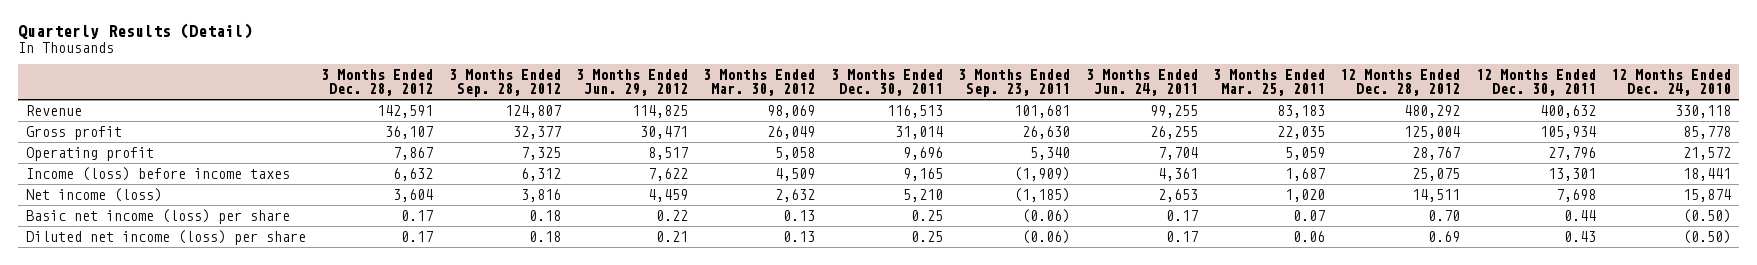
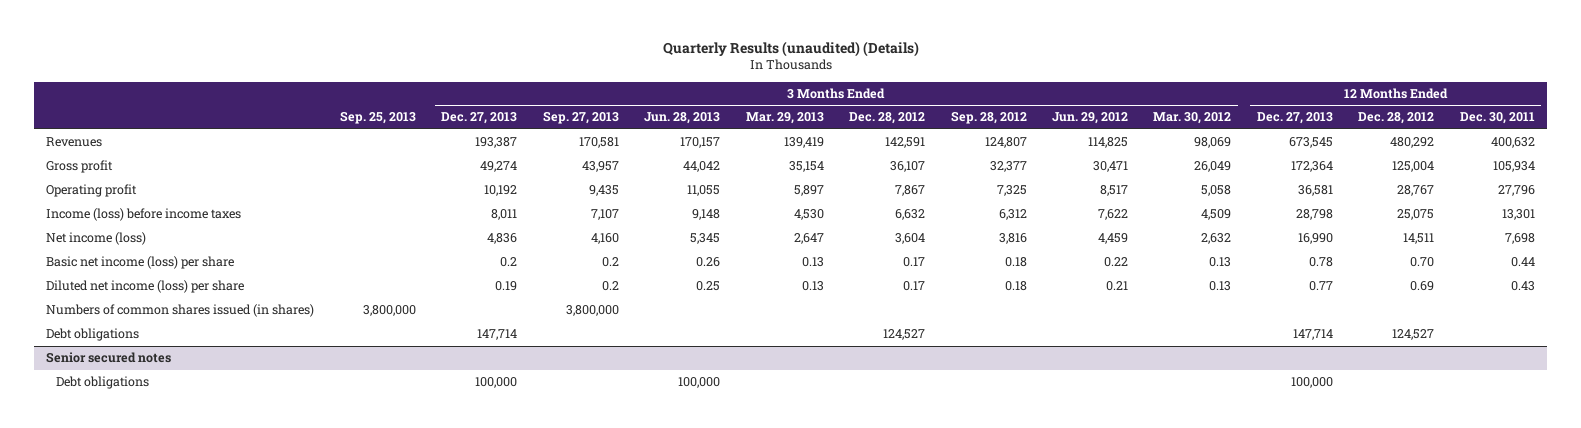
- Quarterly Results (Detail)
+ Quarterly Results (unaudited) (Details)
- | 3 Months Ended Dec. 28, 2012 | 3 Months Ended Sep. 28, 2012 | 3 Months Ended Jun. 29, 2012 | 3 Months Ended Mar. 30, 2012 | 3 Months Ended Dec. 30, 2011 | 3 Months Ended Sep. 23, 2011 | 3 Months Ended Jun. 24, 2011 | 3 Months Ended Mar. 25, 2011 | 12 Months Ended Dec. 28, 2012 | 12 Months Ended Dec. 30, 2011 | 12 Months Ended Dec. 24, 2010
+ | Sep. 25, 2013 | 3 Months Ended Dec. 27, 2013 | 3 Months Ended Sep. 27, 2013 | 3 Months Ended Jun. 28, 2013 | 3 Months Ended Mar. 29, 2013 | 3 Months Ended Dec. 28, 2012 | 3 Months Ended Sep. 28, 2012 | 3 Months Ended Jun. 29, 2012 | 3 Months Ended Mar. 30, 2012 | 12 Months Ended Dec. 27, 2013 | 12 Months Ended Dec. 28, 2012 | 12 Months Ended Dec. 30, 2011
- Revenue | 142,591 | 124,807 | 114,825 | 98,069 | 116,513 | 101,681 | 99,255 | 83,183 | 480,292 | 400,632 | 330,118
+ Revenues | | 193,387 | 170,581 | 170,157 | 139,419 | 142,591 | 124,807 | 114,825 | 98,069 | 673,545 | 480,292 | 400,632
+ Numbers of common shares issued (in shares) | 3,800,000 | | 3,800,000 | | | | | | | | |
+ Debt obligations | | 147,714 | | | | 124,527 | | | | 147,714 | 124,527 |
+ Senior secured notes
+ Debt obligations | | 100,000 | | 100,000 | | | | | | 100,000 | |

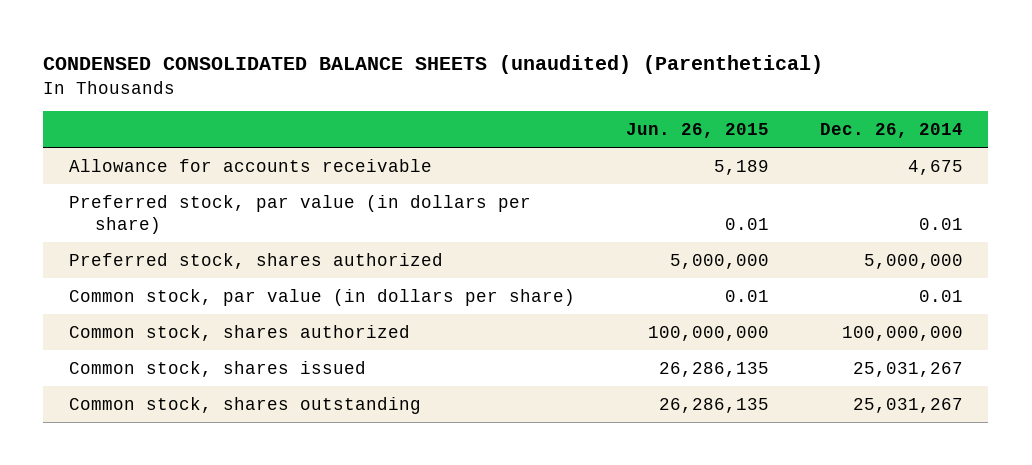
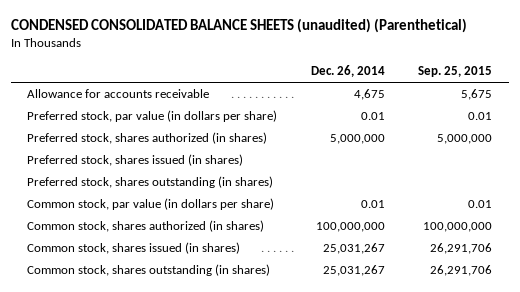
- | Jun. 26, 2015 | Dec. 26, 2014
+ | Dec. 26, 2014 | Sep. 25, 2015
- Preferred stock, shares authorized | 5,000,000 | 5,000,000
+ Preferred stock, shares authorized (in shares) | 5,000,000 | 5,000,000
+ Preferred stock, shares issued (in shares)
+ Preferred stock, shares outstanding (in shares)
- Common stock, shares authorized | 100,000,000 | 100,000,000
- Common stock, shares issued | 26,286,135 | 25,031,267
- Common stock, shares outstanding | 26,286,135 | 25,031,267
+ Common stock, shares authorized (in shares) | 100,000,000 | 100,000,000
+ Common stock, shares issued (in shares) | 25,031,267 | 26,291,706
+ Common stock, shares outstanding (in shares) | 25,031,267 | 26,291,706

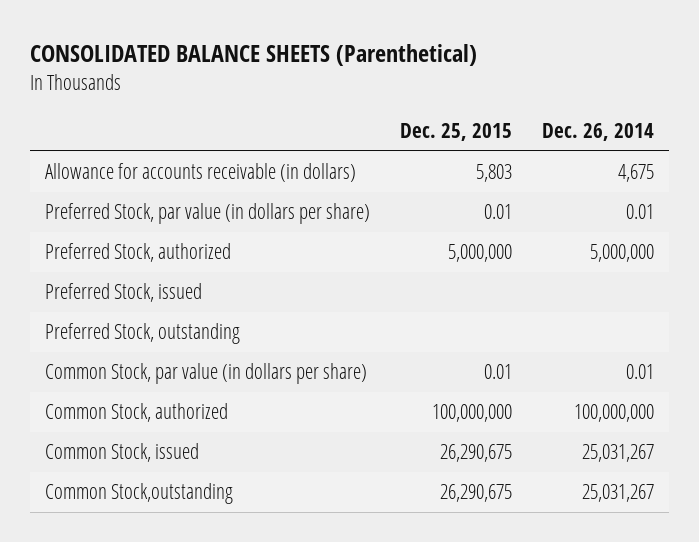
- CONDENSED CONSOLIDATED BALANCE SHEETS (unaudited) (Parenthetical)
+ CONSOLIDATED BALANCE SHEETS (Parenthetical)
- | Dec. 26, 2014 | Sep. 25, 2015
+ | Dec. 25, 2015 | Dec. 26, 2014
- Allowance for accounts receivable | 4,675 | 5,675
- Preferred stock, par value (in dollars per share) | 0.01 | 0.01
- Preferred stock, shares authorized (in shares) | 5,000,000 | 5,000,000
- Preferred stock, shares issued (in shares)
- Preferred stock, shares outstanding (in shares)
- Common stock, par value (in dollars per share) | 0.01 | 0.01
- Common stock, shares authorized (in shares) | 100,000,000 | 100,000,000
- Common stock, shares issued (in shares) | 25,031,267 | 26,291,706
- Common stock, shares outstanding (in shares) | 25,031,267 | 26,291,706
+ Allowance for accounts receivable (in dollars) | 5,803 | 4,675
+ Preferred Stock, par value (in dollars per share) | 0.01 | 0.01
+ Preferred Stock, authorized | 5,000,000 | 5,000,000
+ Preferred Stock, issued
+ Preferred Stock, outstanding
+ Common Stock, par value (in dollars per share) | 0.01 | 0.01
+ Common Stock, authorized | 100,000,000 | 100,000,000
+ Common Stock, issued | 26,290,675 | 25,031,267
+ Common Stock,outstanding | 26,290,675 | 25,031,267

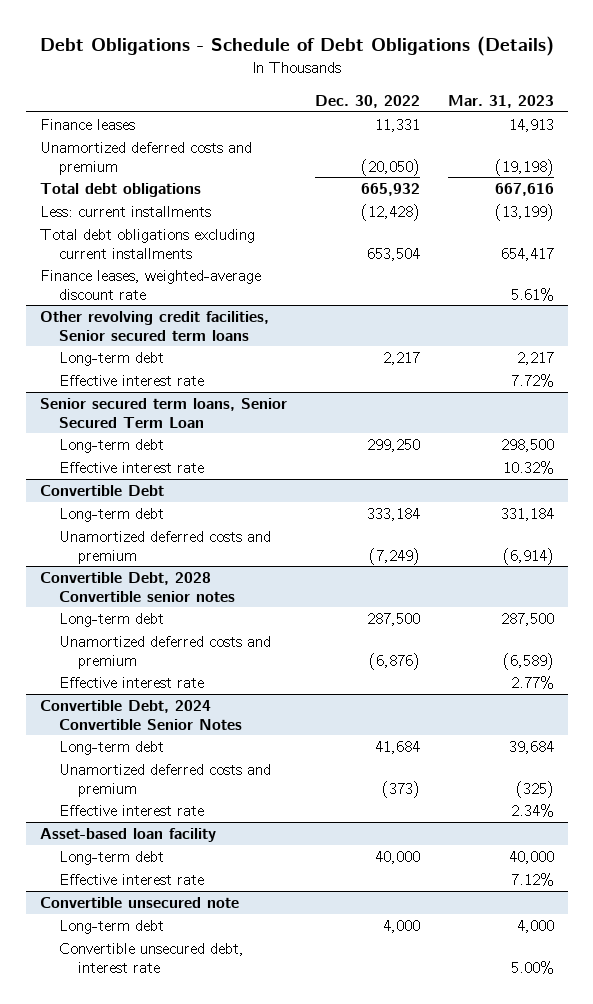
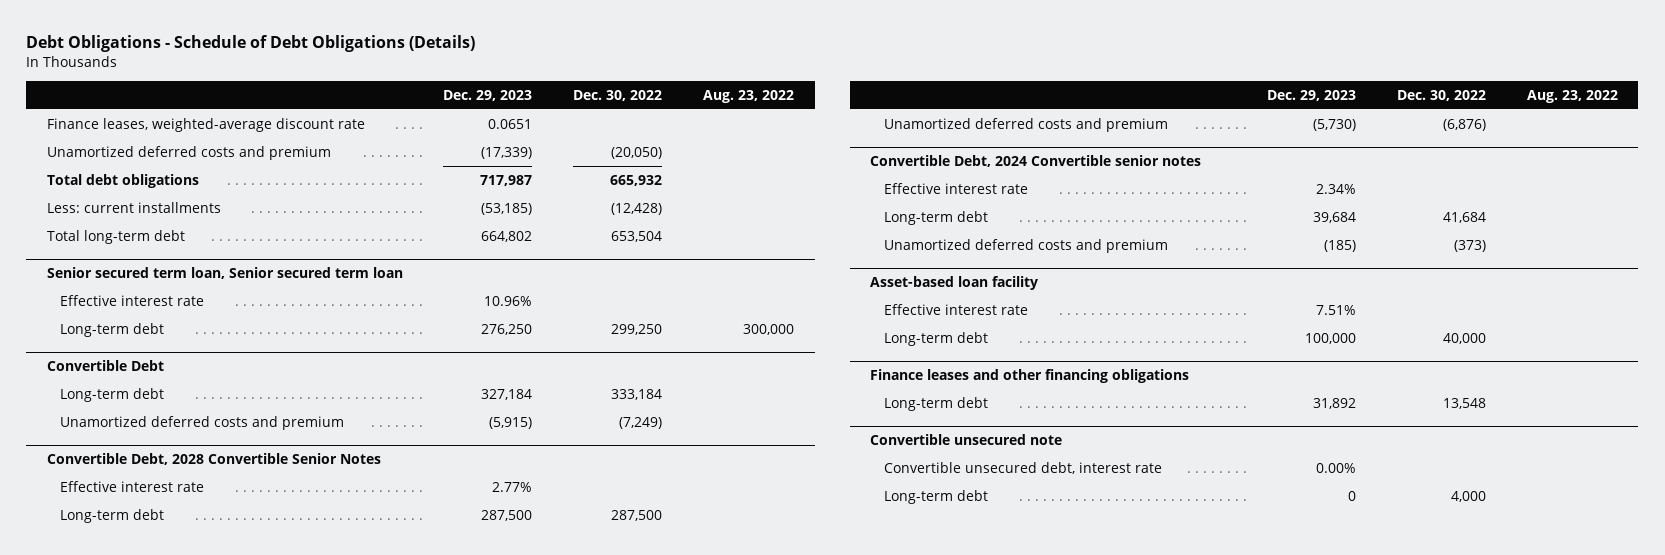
- | Dec. 30, 2022 | Mar. 31, 2023
+ | Dec. 29, 2023 | Dec. 30, 2022 | Aug. 23, 2022
- Finance leases | 11,331 | 14,913
moved up: Finance leases, weighted-average discount rate | 0.0651 | |
- Total debt obligations excluding current installments | 653,504 | 654,417
- Other revolving credit facilities, Senior secured term loans
- Long-term debt | 2,217 | 2,217
+ Total long-term debt | 664,802 | 653,504 |
+ Senior secured term loan, Senior secured term loan
- Senior secured term loans, Senior Secured Term Loan
- Effective interest rate | | 10.32%
- Convertible Debt, 2028 Convertible senior notes
+ Convertible Debt, 2028 Convertible Senior Notes
+ Effective interest rate | 2.77% | |
+ Convertible Debt, 2024 Convertible senior notes
- Convertible Debt, 2024 Convertible Senior Notes
- Effective interest rate | | 2.34%
@ Asset-based loan facility
moved down: Long-term debt | 100,000 | 40,000 |
+ Finance leases and other financing obligations
+ Long-term debt | 31,892 | 13,548 |
@ Convertible unsecured note
moved down: Long-term debt | 0 | 4,000 |

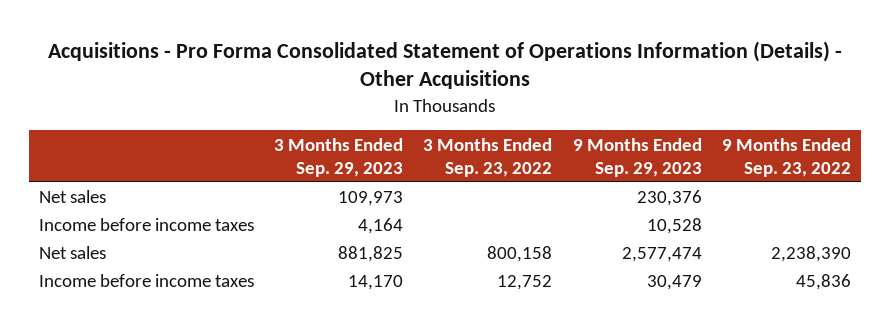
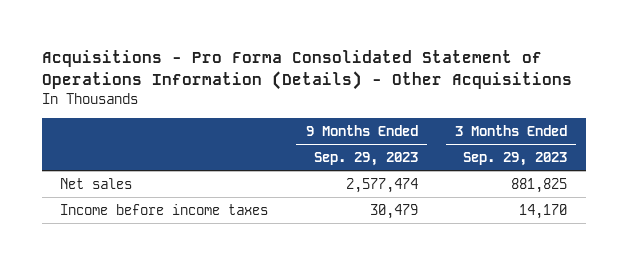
- | 3 Months Ended Sep. 29, 2023 | 3 Months Ended Sep. 23, 2022 | 9 Months Ended Sep. 29, 2023 | 9 Months Ended Sep. 23, 2022
+ | 9 Months Ended Sep. 29, 2023 | 3 Months Ended Sep. 29, 2023
- Net sales | 109,973 | | 230,376 |
- Income before income taxes | 4,164 | | 10,528 |

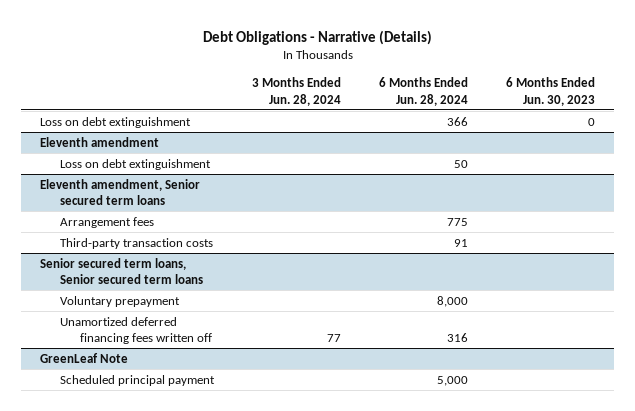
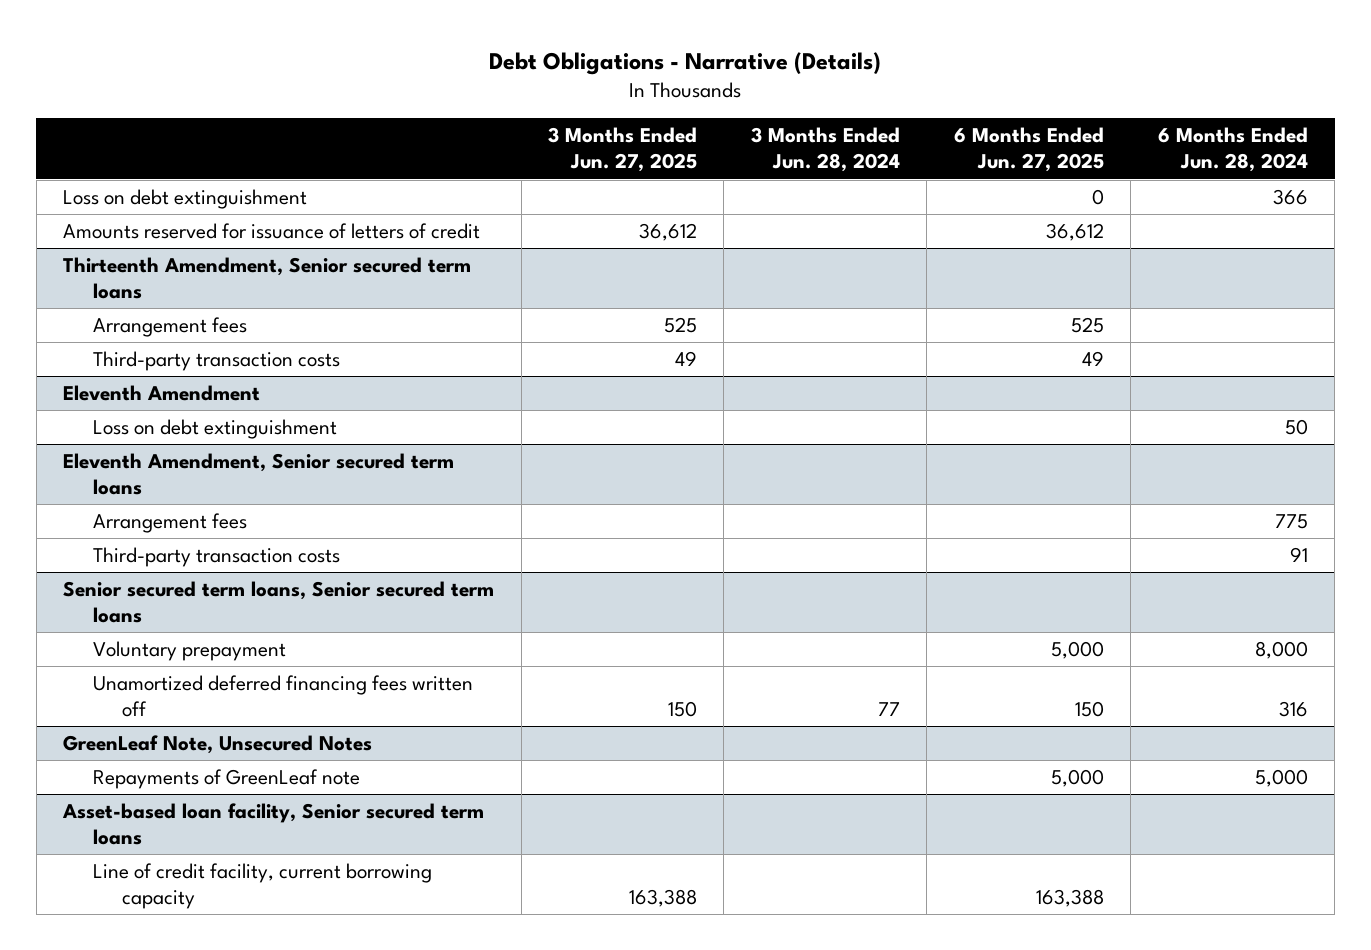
- | 3 Months Ended Jun. 28, 2024 | 6 Months Ended Jun. 28, 2024 | 6 Months Ended Jun. 30, 2023
+ | 3 Months Ended Jun. 27, 2025 | 3 Months Ended Jun. 28, 2024 | 6 Months Ended Jun. 27, 2025 | 6 Months Ended Jun. 28, 2024
- Eleventh amendment
+ Amounts reserved for issuance of letters of credit | 36,612 | | 36,612 |
+ Thirteenth Amendment, Senior secured term loans
+ Arrangement fees | 525 | | 525 |
+ Third-party transaction costs | 49 | | 49 |
+ Eleventh Amendment
- Eleventh amendment, Senior secured term loans
+ Eleventh Amendment, Senior secured term loans
- GreenLeaf Note
- Scheduled principal payment | | 5,000 |
+ GreenLeaf Note, Unsecured Notes
+ Repayments of GreenLeaf note | | | 5,000 | 5,000
+ Asset-based loan facility, Senior secured term loans
+ Line of credit facility, current borrowing capacity | 163,388 | | 163,388 |

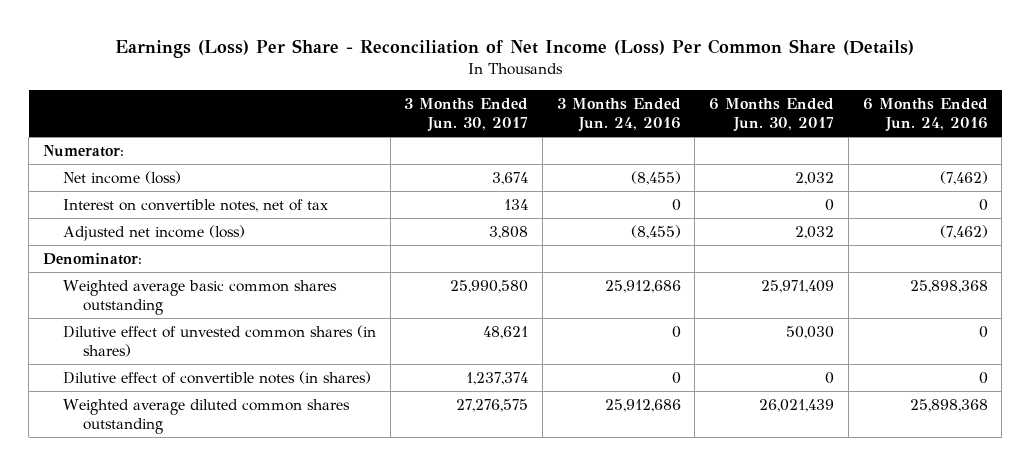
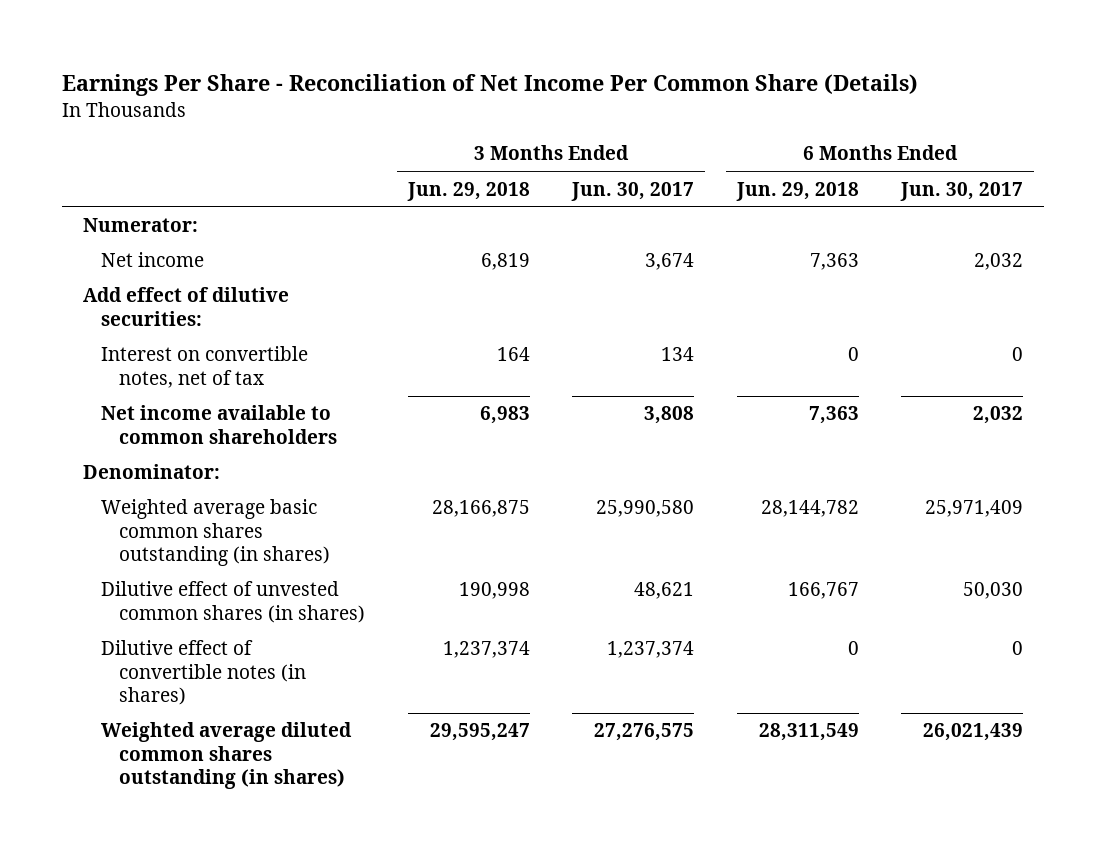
- Earnings (Loss) Per Share - Reconciliation of Net Income (Loss) Per Common Share (Details)
+ Earnings Per Share - Reconciliation of Net Income Per Common Share (Details)
- | 3 Months Ended Jun. 30, 2017 | 3 Months Ended Jun. 24, 2016 | 6 Months Ended Jun. 30, 2017 | 6 Months Ended Jun. 24, 2016
+ | 3 Months Ended Jun. 29, 2018 | 3 Months Ended Jun. 30, 2017 | 6 Months Ended Jun. 29, 2018 | 6 Months Ended Jun. 30, 2017
- Net income (loss) | 3,674 | (8,455) | 2,032 | (7,462)
+ Net income | 6,819 | 3,674 | 7,363 | 2,032
+ Add effect of dilutive securities:
- Adjusted net income (loss) | 3,808 | (8,455) | 2,032 | (7,462)
+ Net income available to common shareholders | 6,983 | 3,808 | 7,363 | 2,032
- Weighted average basic common shares outstanding | 25,990,580 | 25,912,686 | 25,971,409 | 25,898,368
+ Weighted average basic common shares outstanding (in shares) | 28,166,875 | 25,990,580 | 28,144,782 | 25,971,409
- Weighted average diluted common shares outstanding | 27,276,575 | 25,912,686 | 26,021,439 | 25,898,368
+ Weighted average diluted common shares outstanding (in shares) | 29,595,247 | 27,276,575 | 28,311,549 | 26,021,439

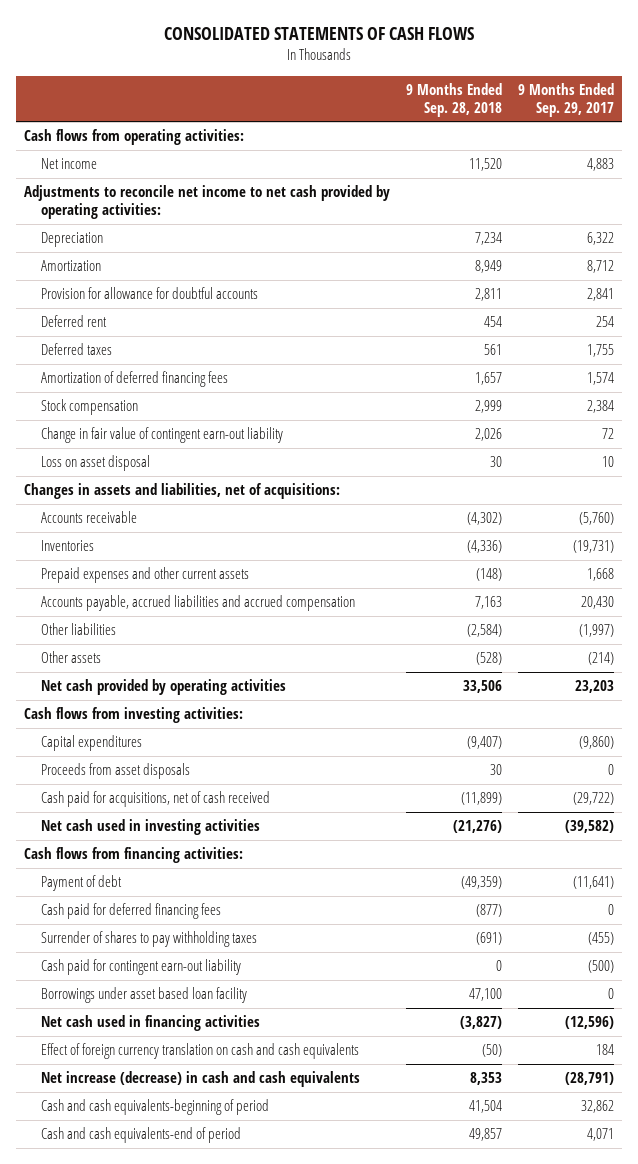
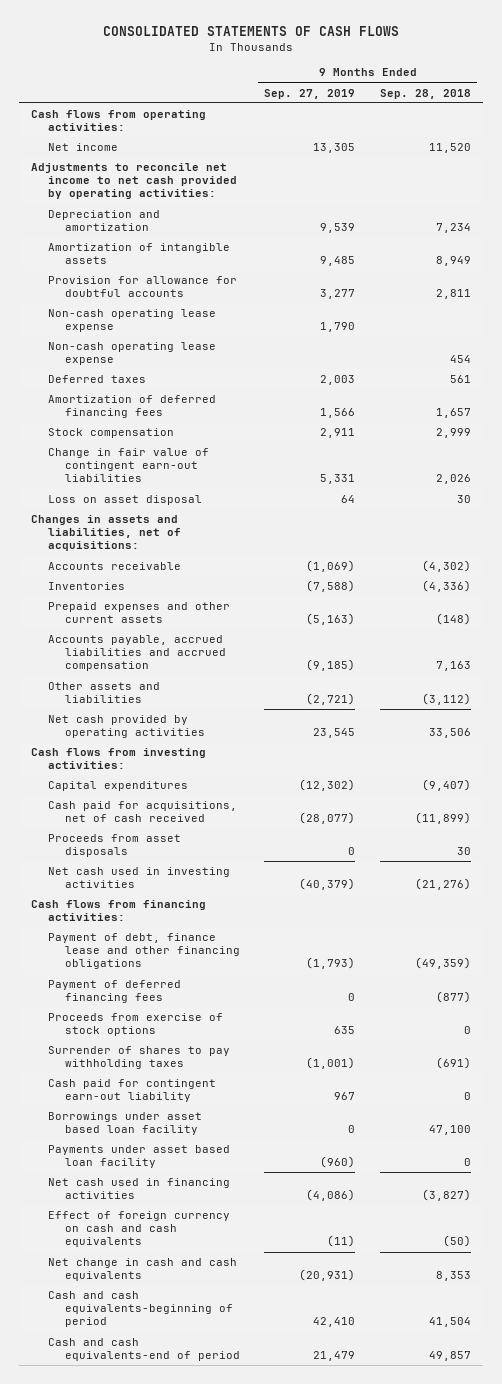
- | 9 Months Ended Sep. 28, 2018 | 9 Months Ended Sep. 29, 2017
+ | 9 Months Ended Sep. 27, 2019 | 9 Months Ended Sep. 28, 2018
- Depreciation | 7,234 | 6,322
- Amortization | 8,949 | 8,712
+ Depreciation and amortization | 9,539 | 7,234
+ Amortization of intangible assets | 9,485 | 8,949
- Deferred rent | 454 | 254
+ Non-cash operating lease expense | 1,790 |
+ Non-cash operating lease expense | | 454
- Change in fair value of contingent earn-out liability | 2,026 | 72
+ Change in fair value of contingent earn-out liabilities | 5,331 | 2,026
- Other liabilities | (2,584) | (1,997)
- Other assets | (528) | (214)
+ Other assets and liabilities | (2,721) | (3,112)
moved down: Proceeds from asset disposals | 0 | 30
- Payment of debt | (49,359) | (11,641)
- Cash paid for deferred financing fees | (877) | 0
+ Payment of debt, finance lease and other financing obligations | (1,793) | (49,359)
+ Payment of deferred financing fees | 0 | (877)
+ Proceeds from exercise of stock options | 635 | 0
+ Payments under asset based loan facility | (960) | 0
- Effect of foreign currency translation on cash and cash equivalents | (50) | 184
- Net increase (decrease) in cash and cash equivalents | 8,353 | (28,791)
+ Effect of foreign currency on cash and cash equivalents | (11) | (50)
+ Net change in cash and cash equivalents | (20,931) | 8,353

